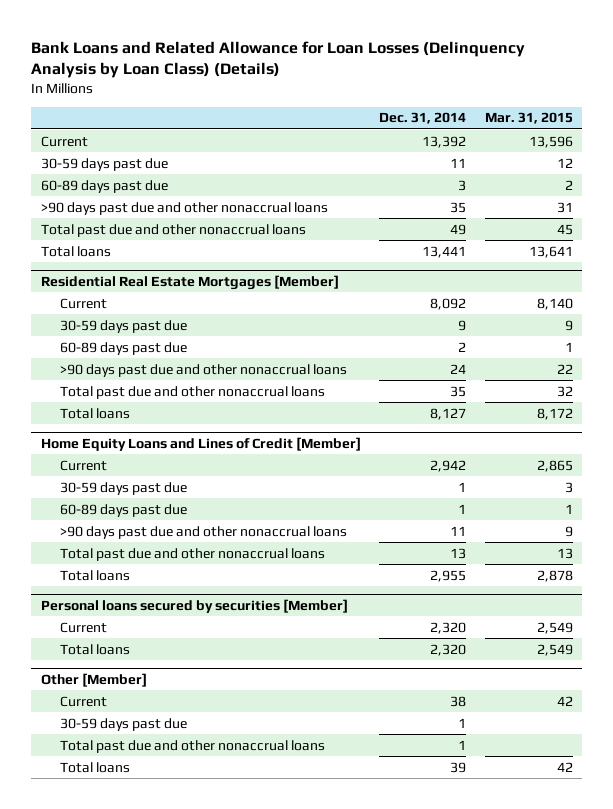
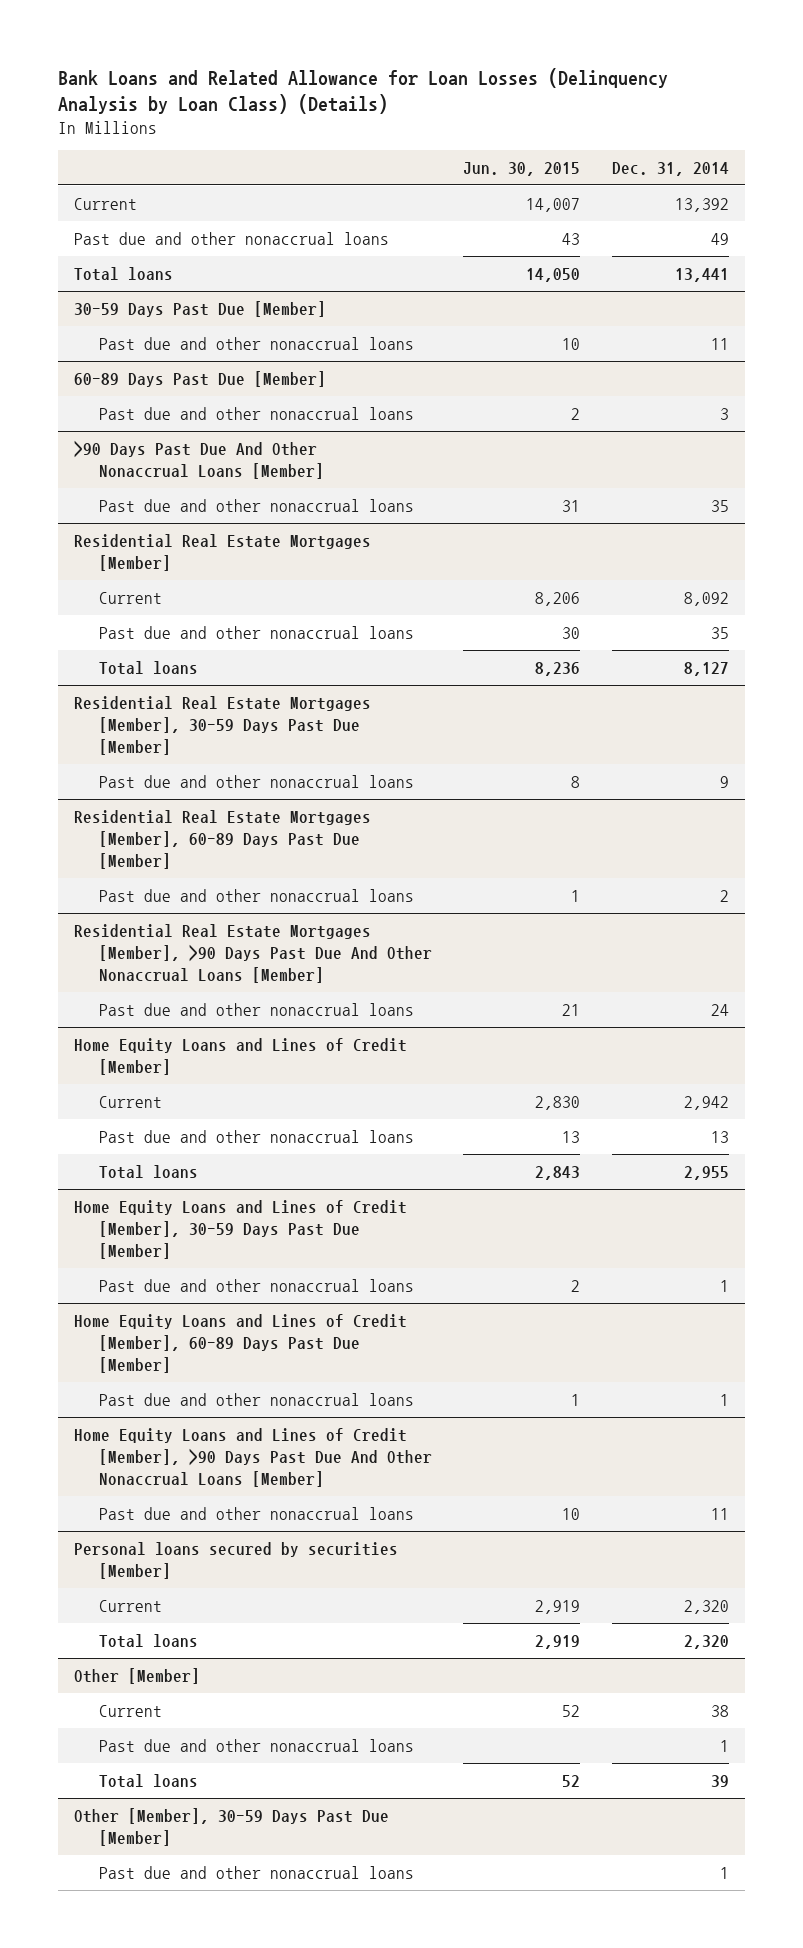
- | Dec. 31, 2014 | Mar. 31, 2015
+ | Jun. 30, 2015 | Dec. 31, 2014
- 30-59 days past due | 11 | 12
- 60-89 days past due | 3 | 2
- >90 days past due and other nonaccrual loans | 35 | 31
- Total past due and other nonaccrual loans | 49 | 45
+ Past due and other nonaccrual loans | 43 | 49
+ 30-59 Days Past Due [Member]
+ Past due and other nonaccrual loans | 10 | 11
+ 60-89 Days Past Due [Member]
+ Past due and other nonaccrual loans | 2 | 3
+ >90 Days Past Due And Other Nonaccrual Loans [Member]
+ Past due and other nonaccrual loans | 31 | 35
@ Residential Real Estate Mortgages [Member]
- 30-59 days past due | 9 | 9
- 60-89 days past due | 2 | 1
- >90 days past due and other nonaccrual loans | 24 | 22
- Total past due and other nonaccrual loans | 35 | 32
+ Past due and other nonaccrual loans | 30 | 35
+ Residential Real Estate Mortgages [Member], 30-59 Days Past Due [Member]
+ Past due and other nonaccrual loans | 8 | 9
+ Residential Real Estate Mortgages [Member], 60-89 Days Past Due [Member]
+ Past due and other nonaccrual loans | 1 | 2
+ Residential Real Estate Mortgages [Member], >90 Days Past Due And Other Nonaccrual Loans [Member]
+ Past due and other nonaccrual loans | 21 | 24
@ Home Equity Loans and Lines of Credit [Member]
- 30-59 days past due | 1 | 3
- 60-89 days past due | 1 | 1
- >90 days past due and other nonaccrual loans | 11 | 9
- Total past due and other nonaccrual loans | 13 | 13
+ Past due and other nonaccrual loans | 13 | 13
+ Home Equity Loans and Lines of Credit [Member], 30-59 Days Past Due [Member]
+ Past due and other nonaccrual loans | 2 | 1
+ Home Equity Loans and Lines of Credit [Member], 60-89 Days Past Due [Member]
+ Past due and other nonaccrual loans | 1 | 1
+ Home Equity Loans and Lines of Credit [Member], >90 Days Past Due And Other Nonaccrual Loans [Member]
+ Past due and other nonaccrual loans | 10 | 11
@ Other [Member]
- 30-59 days past due | 1 |
- Total past due and other nonaccrual loans | 1 |
+ Past due and other nonaccrual loans | | 1
+ Other [Member], 30-59 Days Past Due [Member]
+ Past due and other nonaccrual loans | | 1

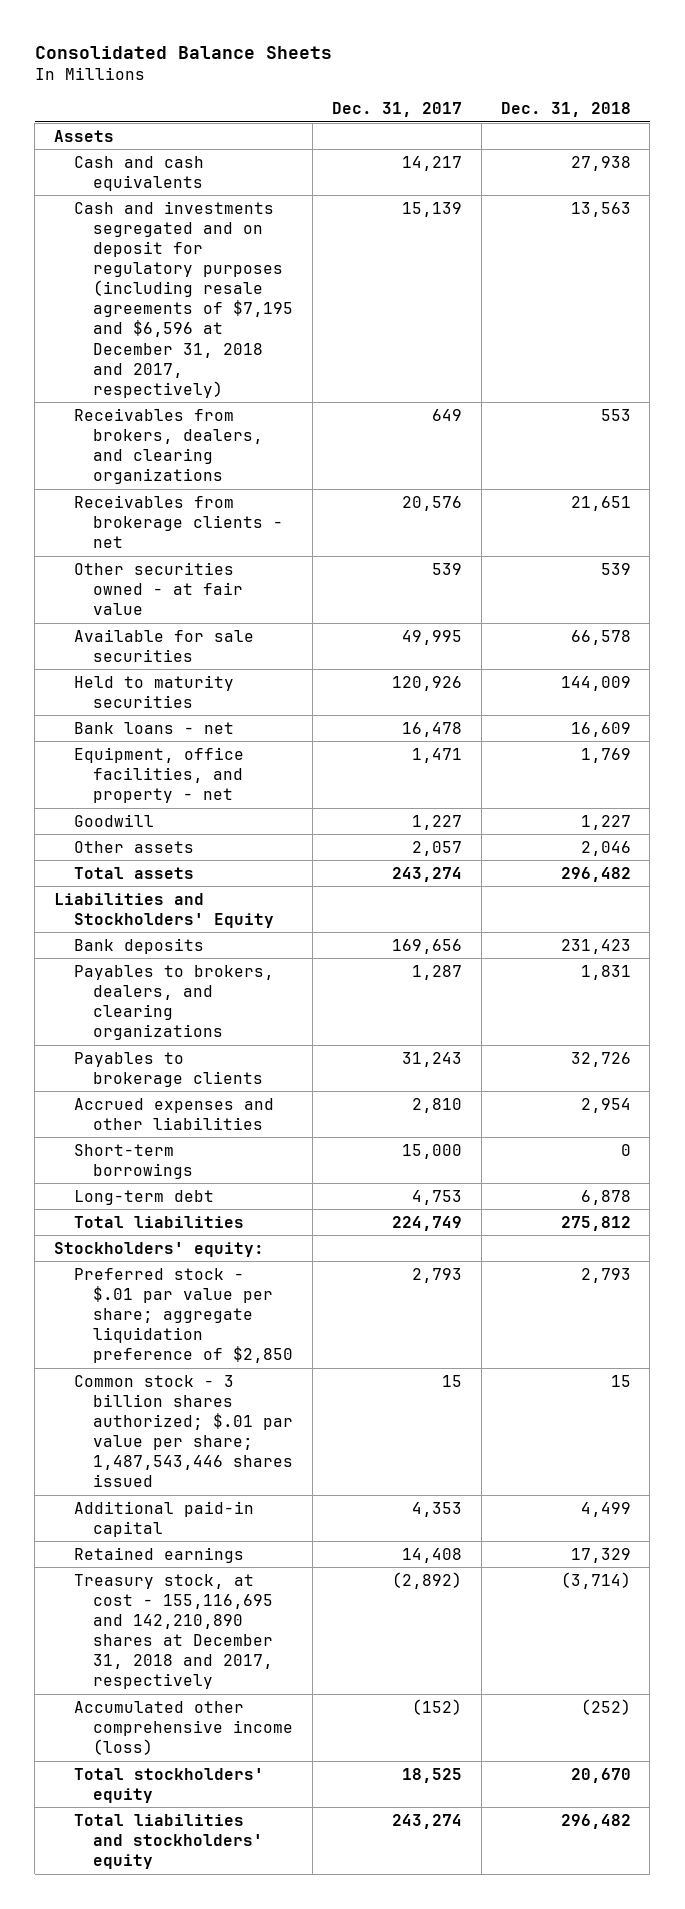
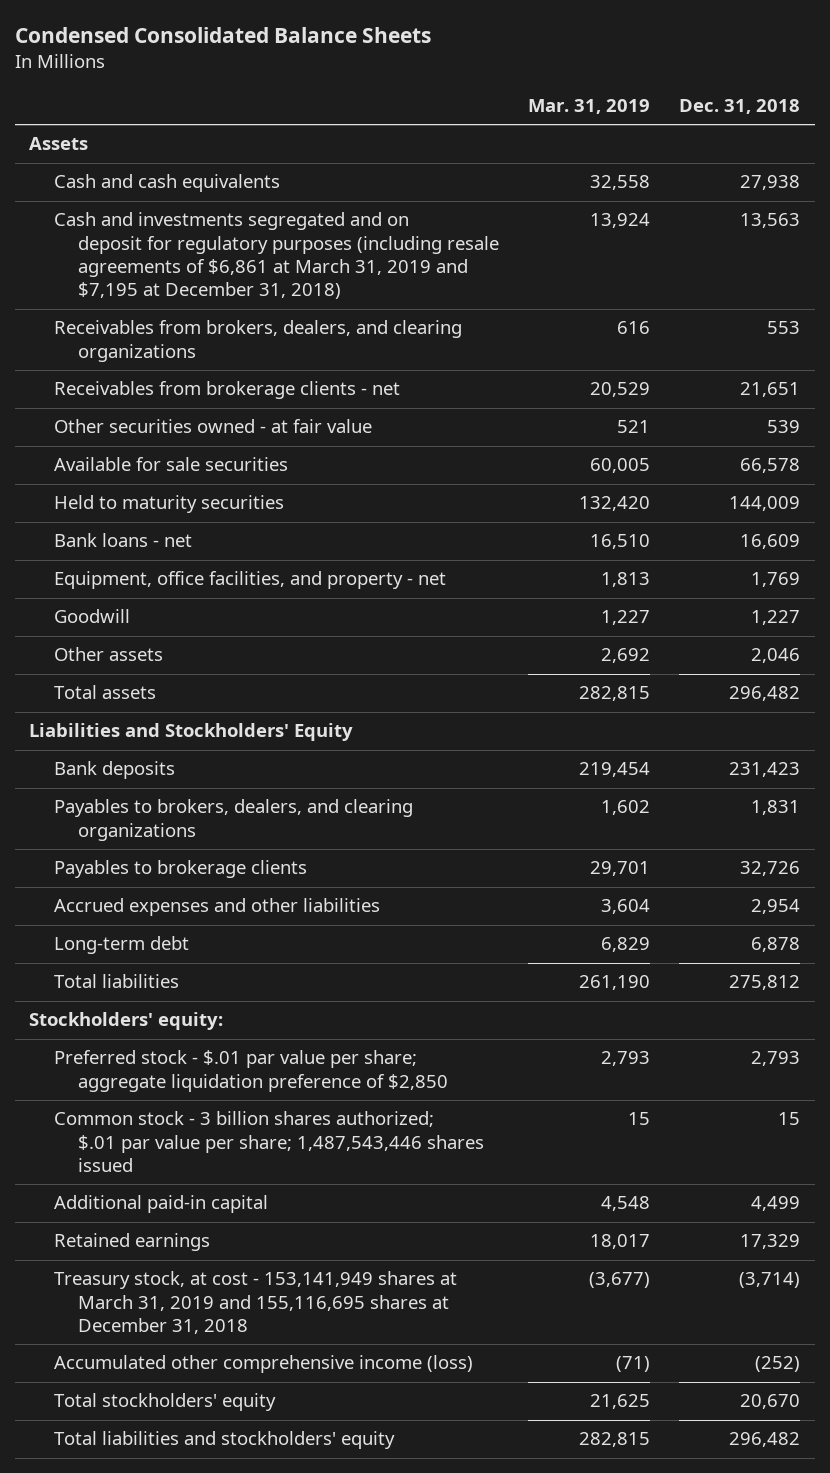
- Consolidated Balance Sheets
+ Condensed Consolidated Balance Sheets
- | Dec. 31, 2017 | Dec. 31, 2018
+ | Mar. 31, 2019 | Dec. 31, 2018
- Cash and investments segregated and on deposit for regulatory purposes (including resale agreements of $7,195 and $6,596 at December 31, 2018 and 2017, respectively) | 15,139 | 13,563
+ Cash and investments segregated and on deposit for regulatory purposes (including resale agreements of $6,861 at March 31, 2019 and $7,195 at December 31, 2018) | 13,924 | 13,563
- Short-term borrowings | 15,000 | 0
- Treasury stock, at cost - 155,116,695 and 142,210,890 shares at December 31, 2018 and 2017, respectively | (2,892) | (3,714)
+ Treasury stock, at cost - 153,141,949 shares at March 31, 2019 and 155,116,695 shares at December 31, 2018 | (3,677) | (3,714)

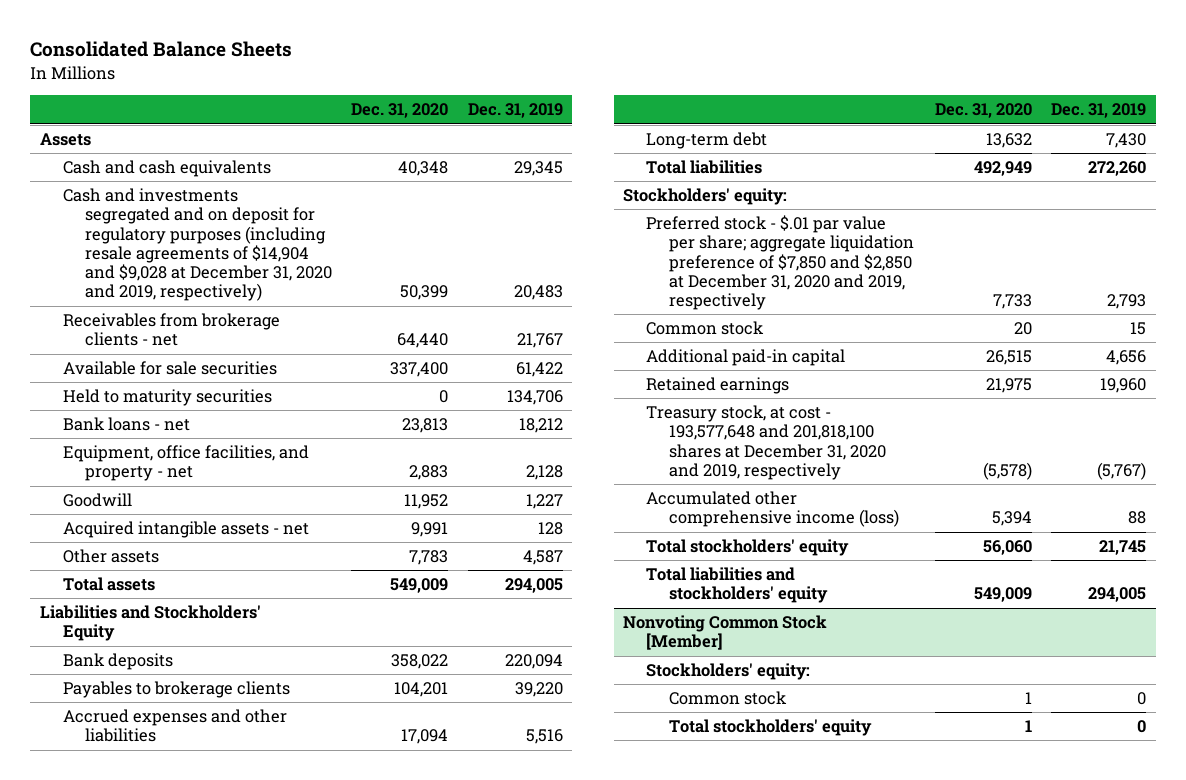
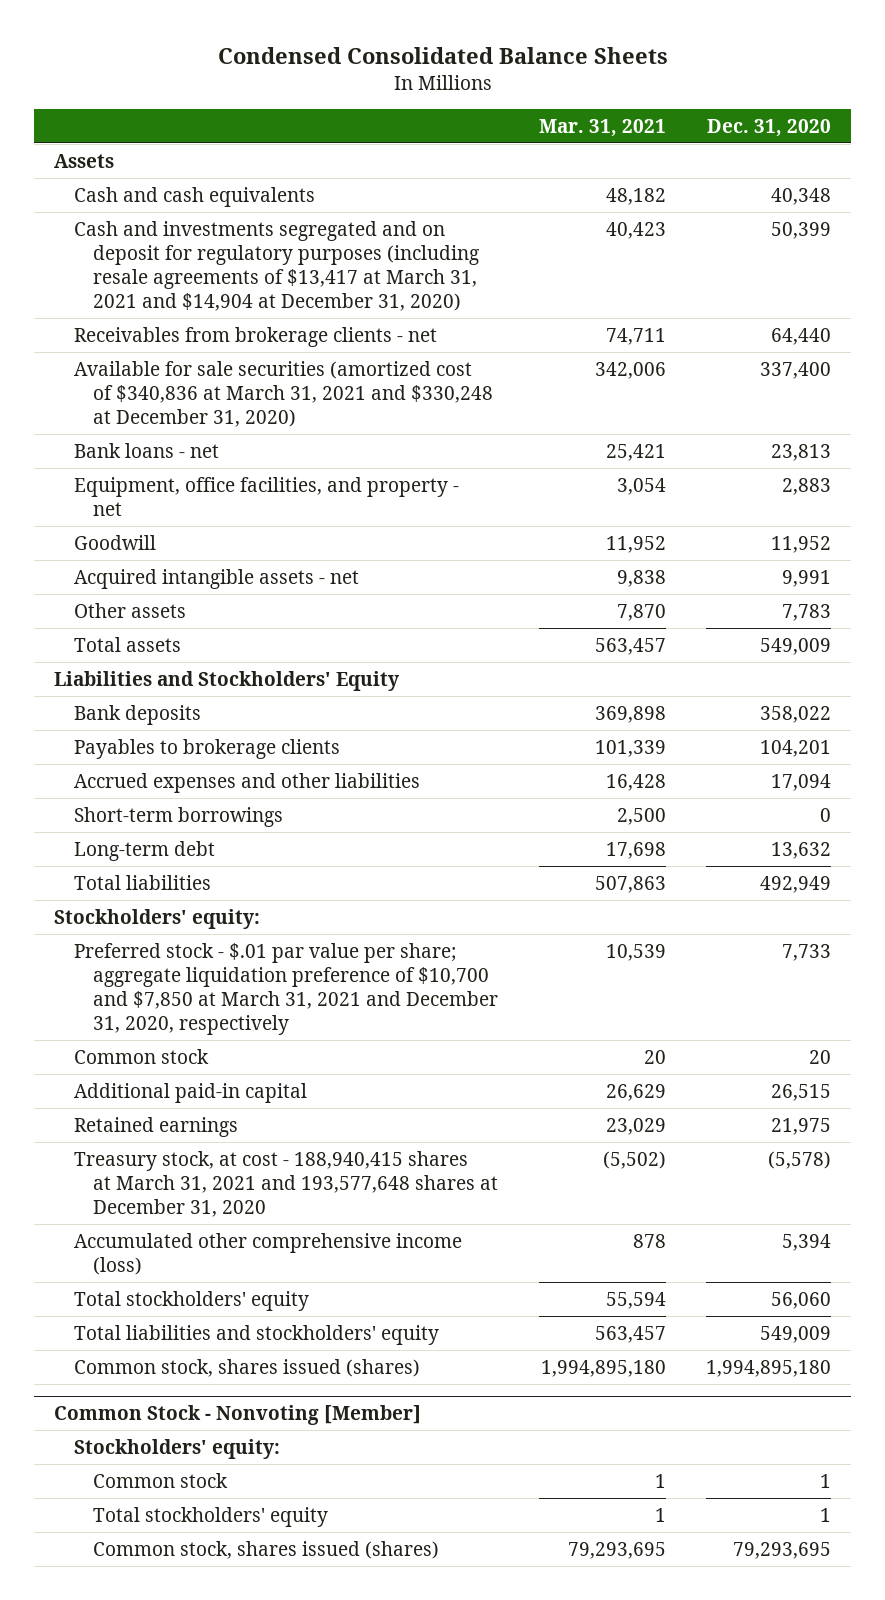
- Consolidated Balance Sheets
+ Condensed Consolidated Balance Sheets
- | Dec. 31, 2020 | Dec. 31, 2019
+ | Mar. 31, 2021 | Dec. 31, 2020
- Cash and investments segregated and on deposit for regulatory purposes (including resale agreements of $14,904 and $9,028 at December 31, 2020 and 2019, respectively) | 50,399 | 20,483
+ Cash and investments segregated and on deposit for regulatory purposes (including resale agreements of $13,417 at March 31, 2021 and $14,904 at December 31, 2020) | 40,423 | 50,399
- Available for sale securities | 337,400 | 61,422
- Held to maturity securities | 0 | 134,706
+ Available for sale securities (amortized cost of $340,836 at March 31, 2021 and $330,248 at December 31, 2020) | 342,006 | 337,400
+ Short-term borrowings | 2,500 | 0
- Preferred stock - $.01 par value per share; aggregate liquidation preference of $7,850 and $2,850 at December 31, 2020 and 2019, respectively | 7,733 | 2,793
+ Preferred stock - $.01 par value per share; aggregate liquidation preference of $10,700 and $7,850 at March 31, 2021 and December 31, 2020, respectively | 10,539 | 7,733
- Treasury stock, at cost - 193,577,648 and 201,818,100 shares at December 31, 2020 and 2019, respectively | (5,578) | (5,767)
+ Treasury stock, at cost - 188,940,415 shares at March 31, 2021 and 193,577,648 shares at December 31, 2020 | (5,502) | (5,578)
- Nonvoting Common Stock [Member]
+ Common stock, shares issued (shares) | 1,994,895,180 | 1,994,895,180
+ Common Stock - Nonvoting [Member]
+ Common stock, shares issued (shares) | 79,293,695 | 79,293,695

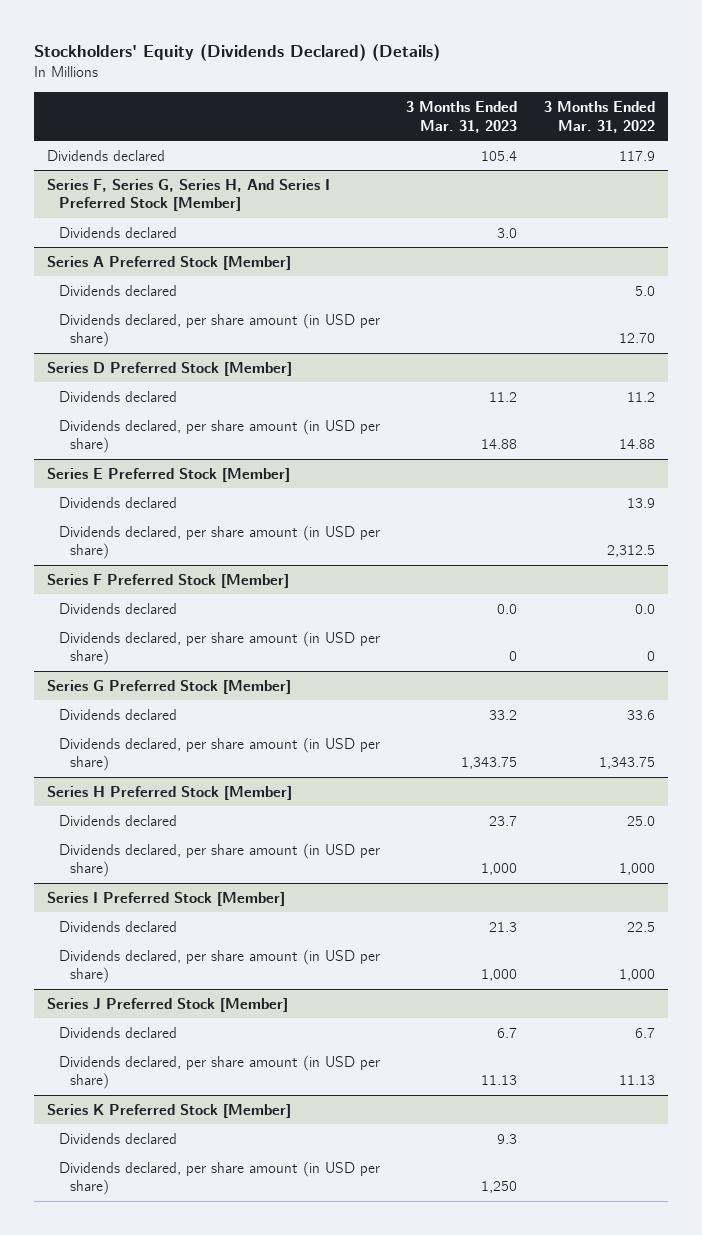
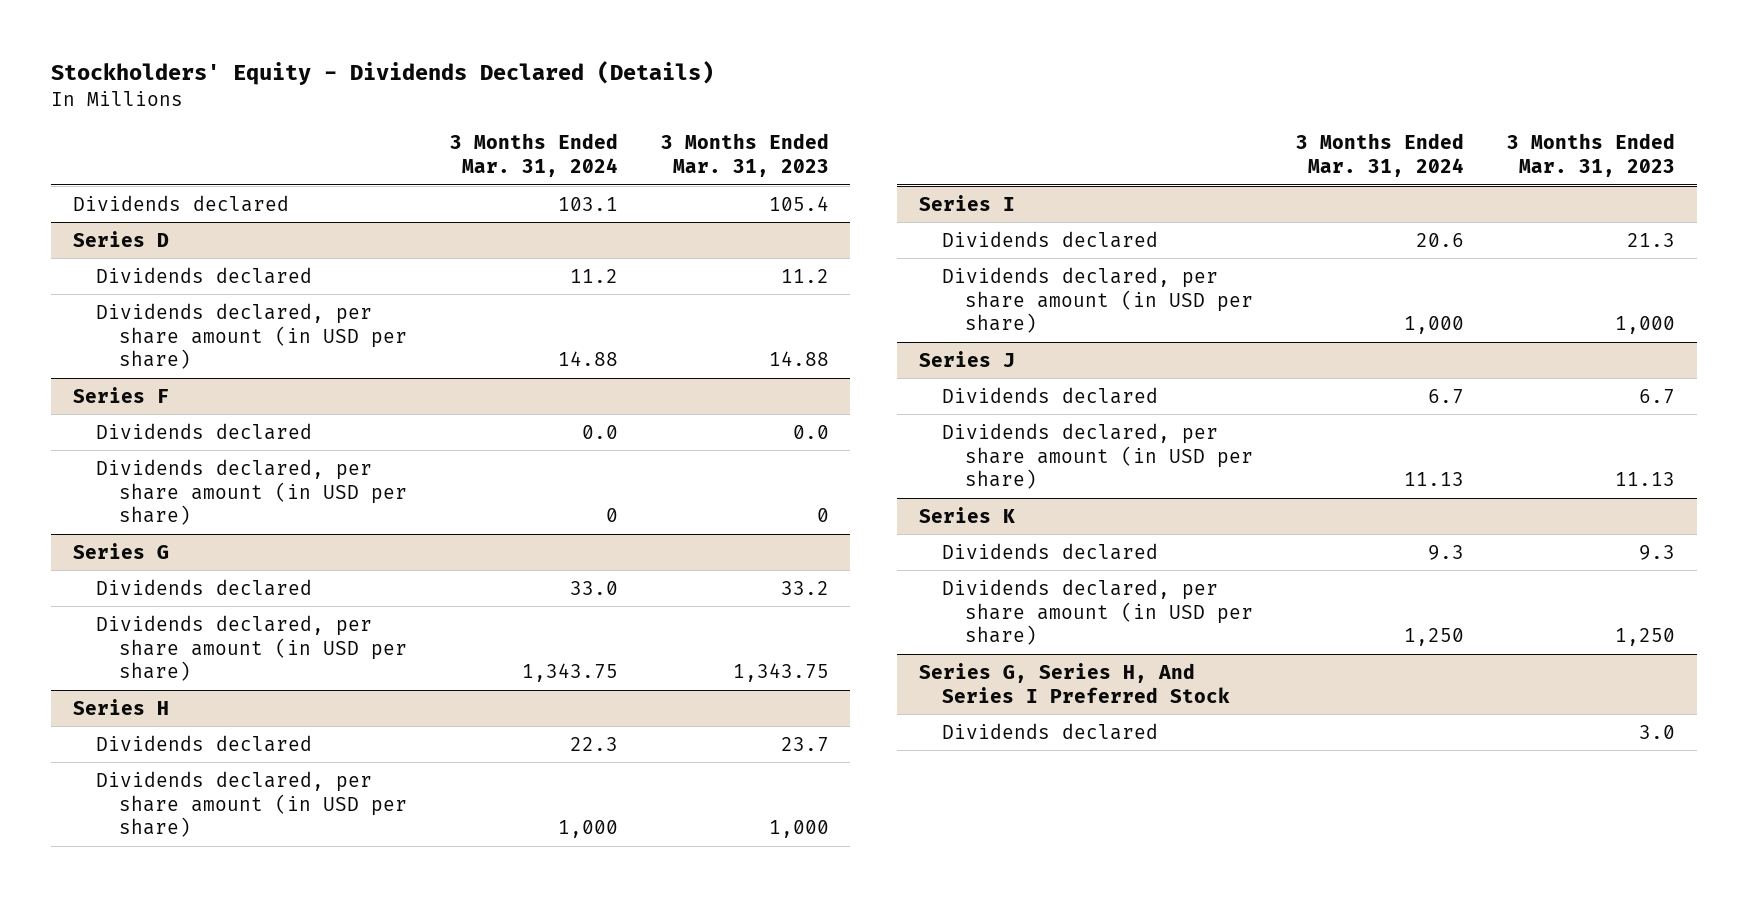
- Stockholders' Equity (Dividends Declared) (Details)
+ Stockholders' Equity - Dividends Declared (Details)
- | 3 Months Ended Mar. 31, 2023 | 3 Months Ended Mar. 31, 2022
+ | 3 Months Ended Mar. 31, 2024 | 3 Months Ended Mar. 31, 2023
- Series F, Series G, Series H, And Series I Preferred Stock [Member]
- Dividends declared | 3.0 |
- Series A Preferred Stock [Member]
- Dividends declared | | 5.0
- Dividends declared, per share amount (in USD per share) | | 12.70
- Series D Preferred Stock [Member]
+ Series D
- Series E Preferred Stock [Member]
- Dividends declared | | 13.9
- Dividends declared, per share amount (in USD per share) | | 2,312.5
- Series F Preferred Stock [Member]
+ Series F
- Series G Preferred Stock [Member]
+ Series G
- Series H Preferred Stock [Member]
+ Series H
- Series I Preferred Stock [Member]
+ Series I
- Series J Preferred Stock [Member]
+ Series J
- Series K Preferred Stock [Member]
+ Series K
+ Series G, Series H, And Series I Preferred Stock
+ Dividends declared | | 3.0

